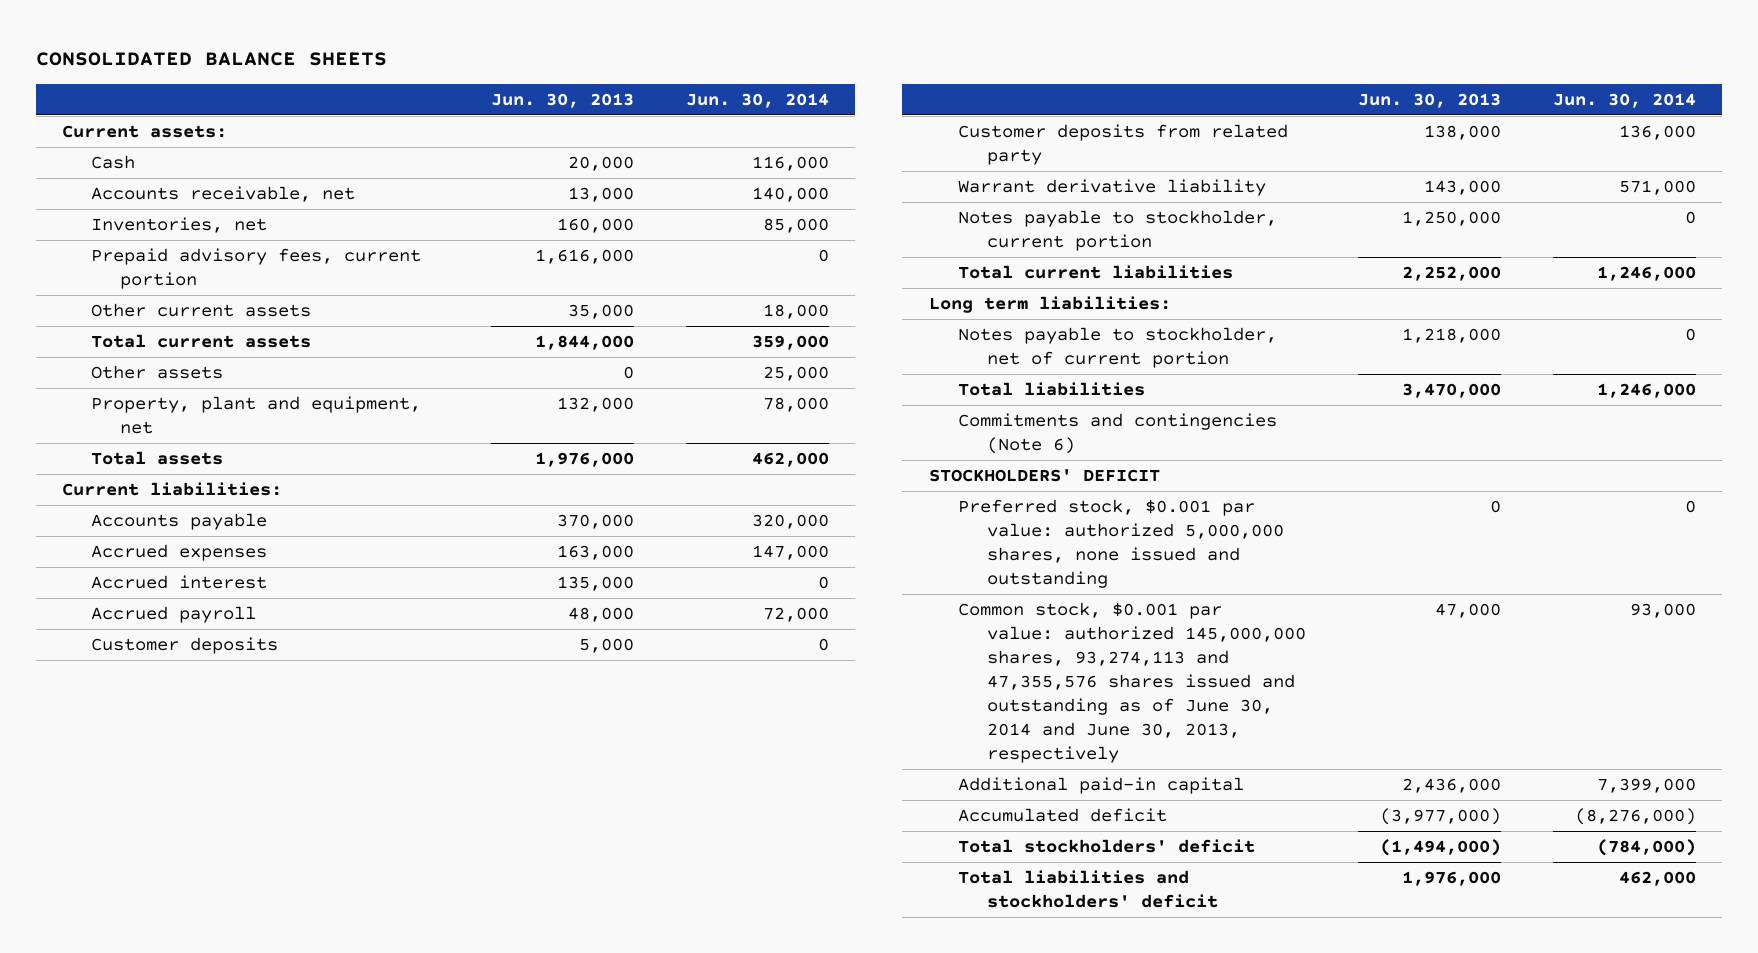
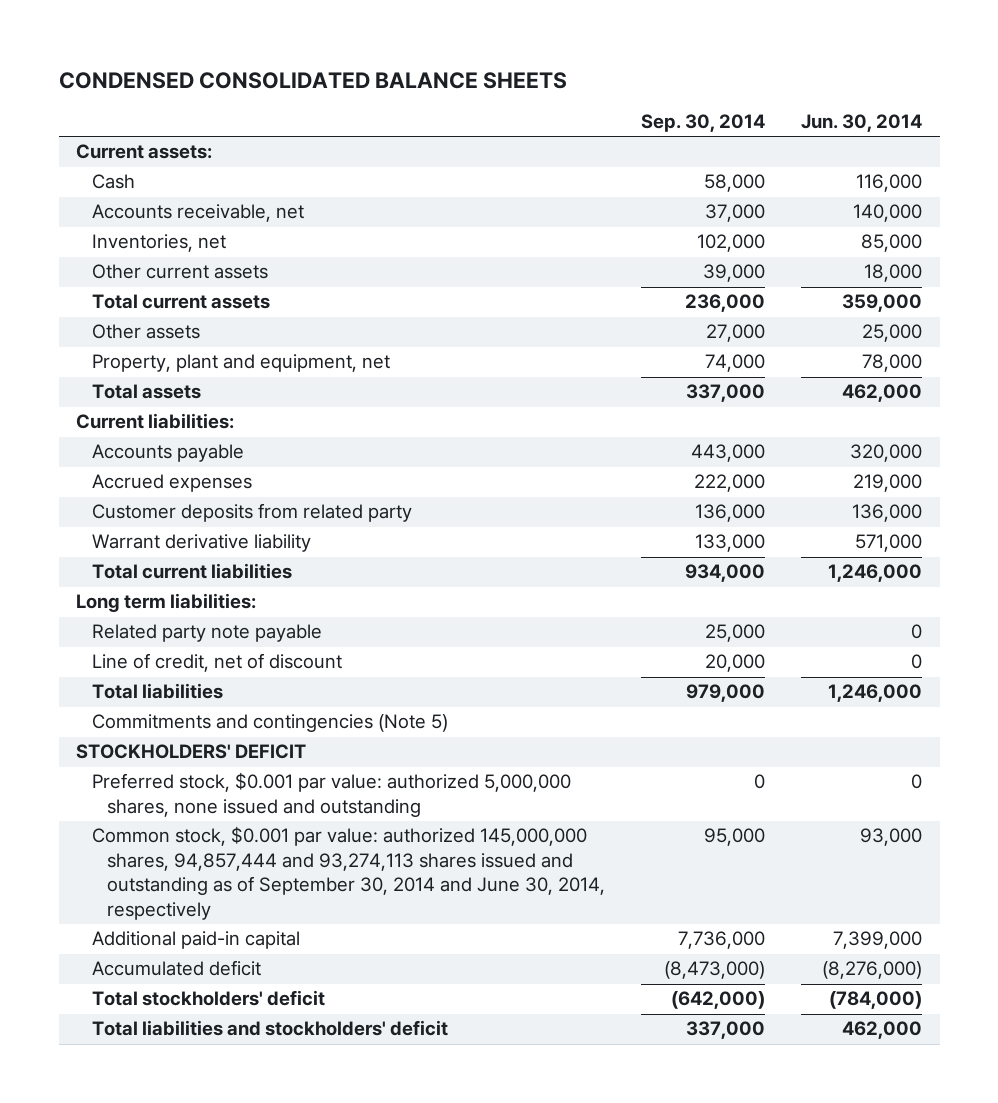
- CONSOLIDATED BALANCE SHEETS
+ CONDENSED CONSOLIDATED BALANCE SHEETS
- | Jun. 30, 2013 | Jun. 30, 2014
+ | Sep. 30, 2014 | Jun. 30, 2014
- Prepaid advisory fees, current portion | 1,616,000 | 0
- Accrued expenses | 163,000 | 147,000
- Accrued interest | 135,000 | 0
- Accrued payroll | 48,000 | 72,000
- Customer deposits | 5,000 | 0
+ Accrued expenses | 222,000 | 219,000
- Notes payable to stockholder, current portion | 1,250,000 | 0
- Notes payable to stockholder, net of current portion | 1,218,000 | 0
+ Related party note payable | 25,000 | 0
+ Line of credit, net of discount | 20,000 | 0
- Commitments and contingencies (Note 6)
+ Commitments and contingencies (Note 5)
- Common stock, $0.001 par value: authorized 145,000,000 shares, 93,274,113 and 47,355,576 shares issued and outstanding as of June 30, 2014 and June 30, 2013, respectively | 47,000 | 93,000
+ Common stock, $0.001 par value: authorized 145,000,000 shares, 94,857,444 and 93,274,113 shares issued and outstanding as of September 30, 2014 and June 30, 2014, respectively | 95,000 | 93,000

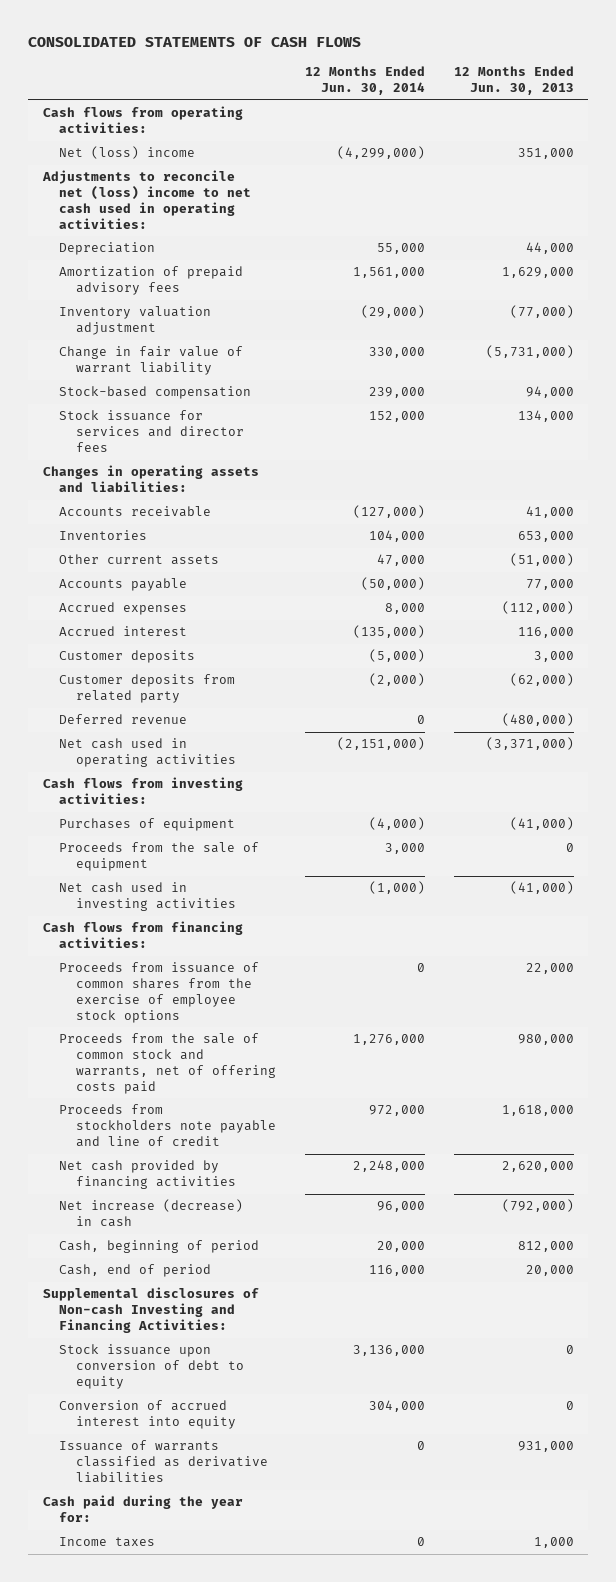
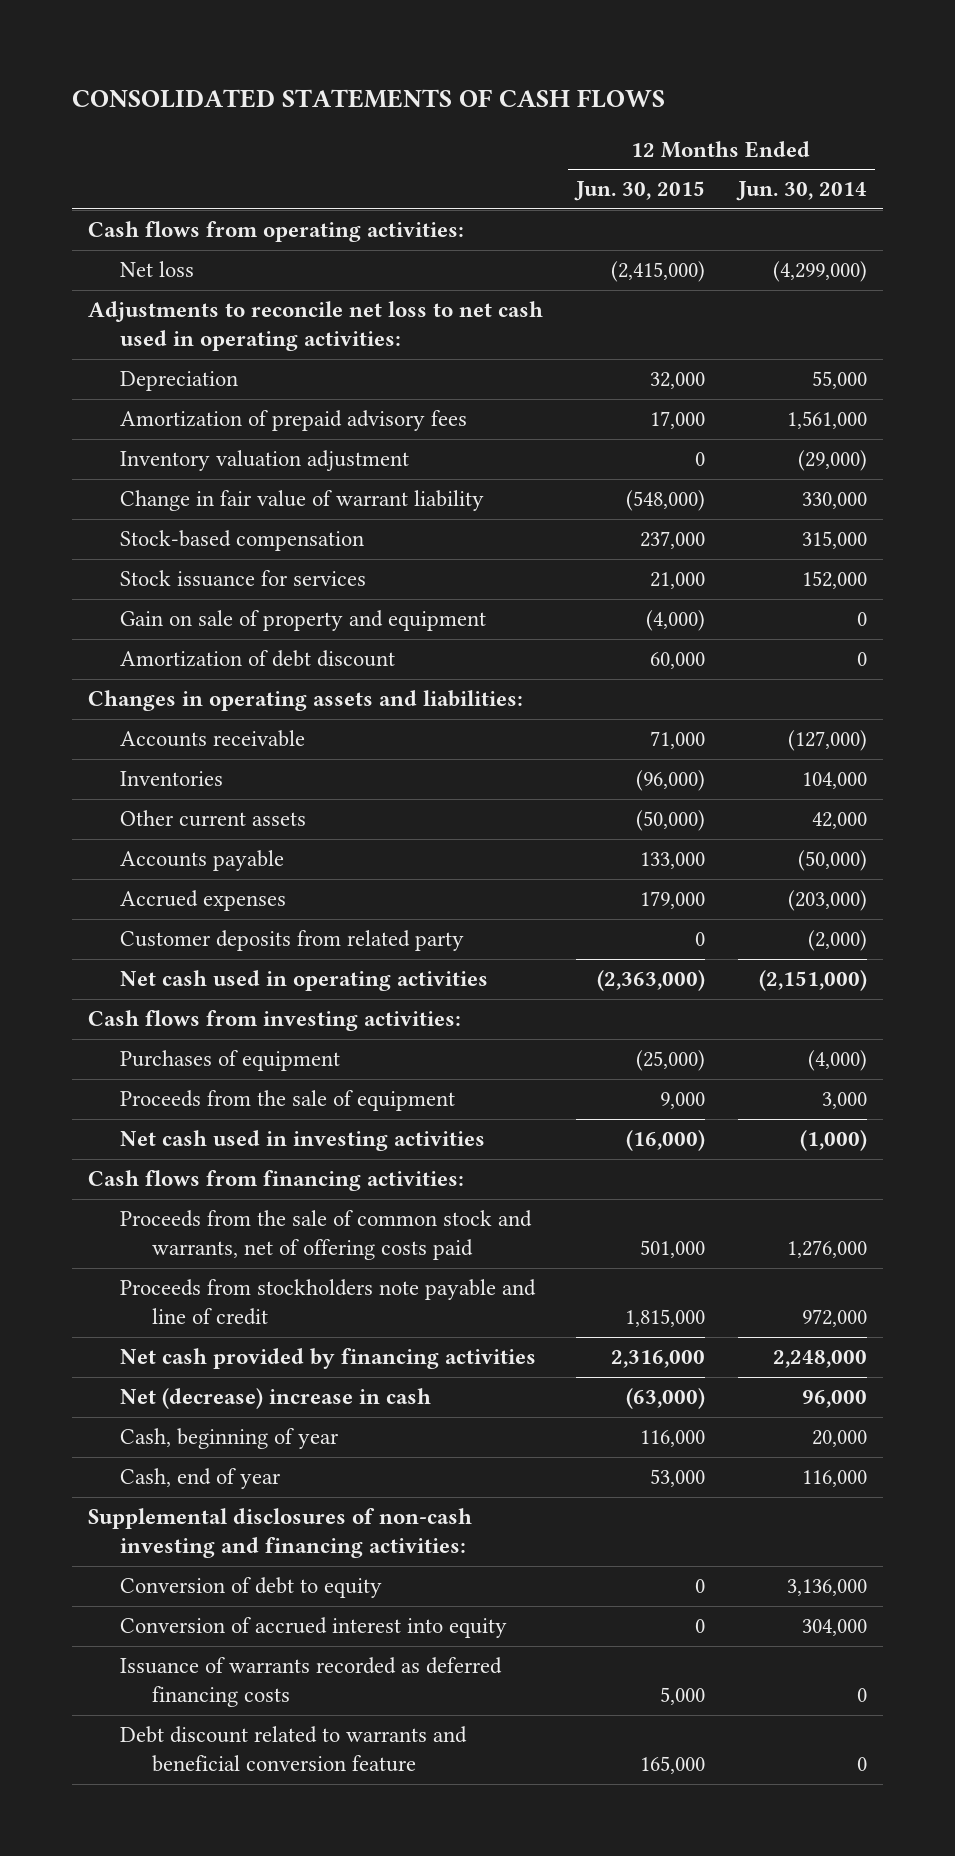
- | 12 Months Ended Jun. 30, 2014 | 12 Months Ended Jun. 30, 2013
+ | 12 Months Ended Jun. 30, 2015 | 12 Months Ended Jun. 30, 2014
- Net (loss) income | (4,299,000) | 351,000
- Adjustments to reconcile net (loss) income to net cash used in operating activities:
+ Net loss | (2,415,000) | (4,299,000)
+ Adjustments to reconcile net loss to net cash used in operating activities:
- Stock-based compensation | 239,000 | 94,000
- Stock issuance for services and director fees | 152,000 | 134,000
+ Stock-based compensation | 237,000 | 315,000
+ Stock issuance for services | 21,000 | 152,000
+ Gain on sale of property and equipment | (4,000) | 0
+ Amortization of debt discount | 60,000 | 0
- Other current assets | 47,000 | (51,000)
+ Other current assets | (50,000) | 42,000
- Accrued expenses | 8,000 | (112,000)
- Accrued interest | (135,000) | 116,000
- Customer deposits | (5,000) | 3,000
+ Accrued expenses | 179,000 | (203,000)
- Deferred revenue | 0 | (480,000)
- Proceeds from issuance of common shares from the exercise of employee stock options | 0 | 22,000
- Net increase (decrease) in cash | 96,000 | (792,000)
- Cash, beginning of period | 20,000 | 812,000
- Cash, end of period | 116,000 | 20,000
- Supplemental disclosures of Non-cash Investing and Financing Activities:
- Stock issuance upon conversion of debt to equity | 3,136,000 | 0
+ Net (decrease) increase in cash | (63,000) | 96,000
+ Cash, beginning of year | 116,000 | 20,000
+ Cash, end of year | 53,000 | 116,000
+ Supplemental disclosures of non-cash investing and financing activities:
+ Conversion of debt to equity | 0 | 3,136,000
- Issuance of warrants classified as derivative liabilities | 0 | 931,000
- Cash paid during the year for:
- Income taxes | 0 | 1,000
+ Issuance of warrants recorded as deferred financing costs | 5,000 | 0
+ Debt discount related to warrants and beneficial conversion feature | 165,000 | 0

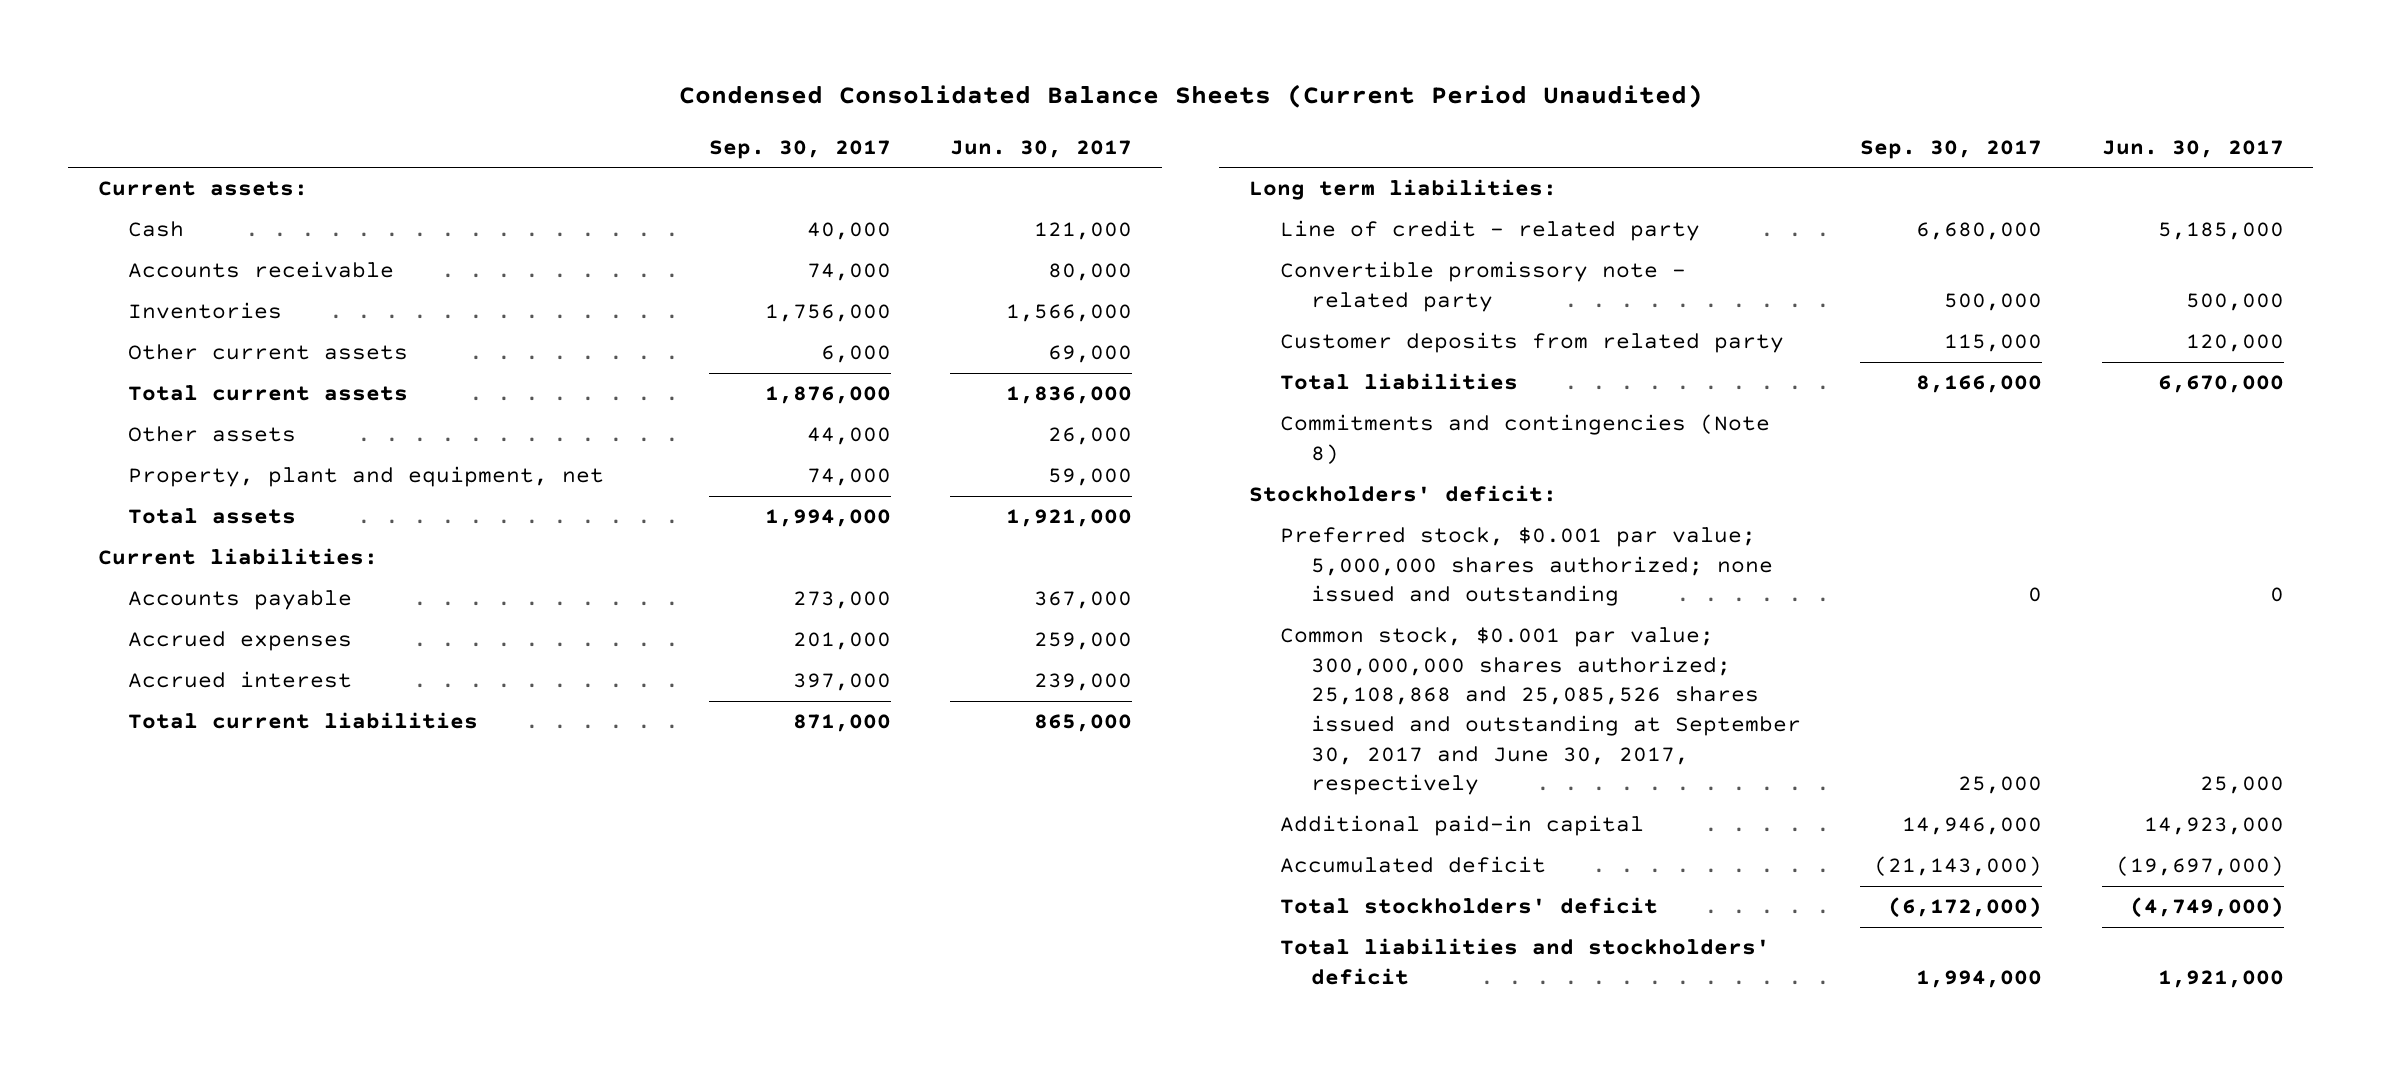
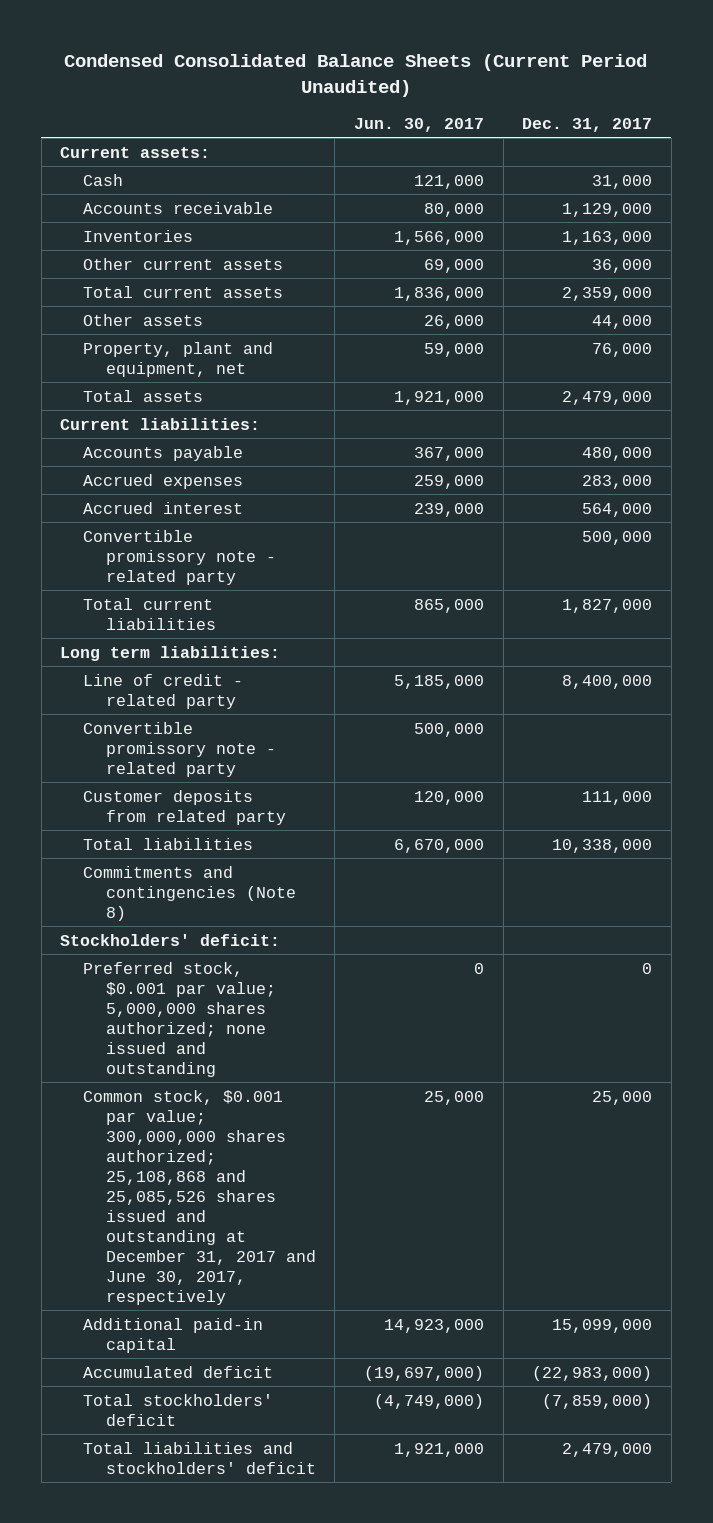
- | Sep. 30, 2017 | Jun. 30, 2017
+ | Jun. 30, 2017 | Dec. 31, 2017
+ Convertible promissory note - related party | | 500,000
- Common stock, $0.001 par value; 300,000,000 shares authorized; 25,108,868 and 25,085,526 shares issued and outstanding at September 30, 2017 and June 30, 2017, respectively | 25,000 | 25,000
+ Common stock, $0.001 par value; 300,000,000 shares authorized; 25,108,868 and 25,085,526 shares issued and outstanding at December 31, 2017 and June 30, 2017, respectively | 25,000 | 25,000

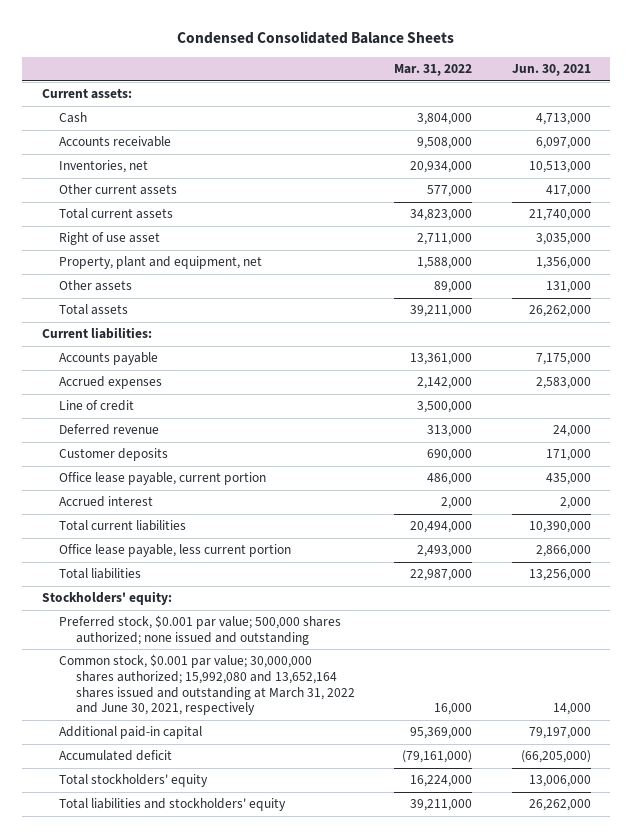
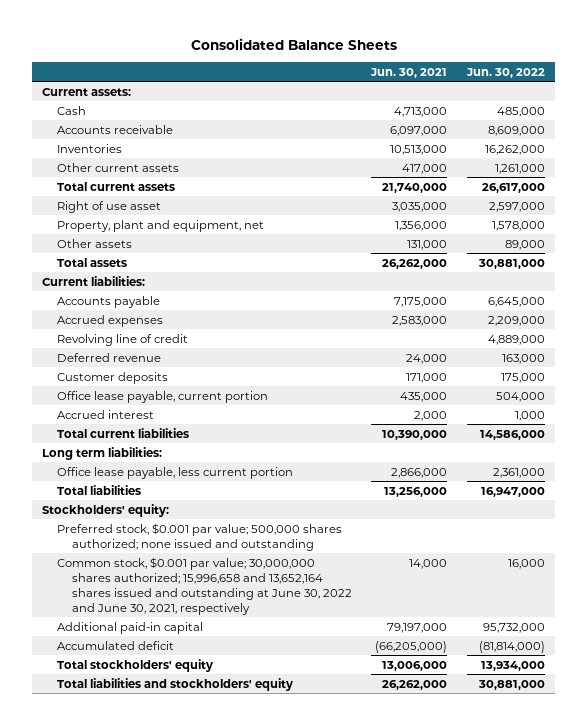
- Condensed Consolidated Balance Sheets
+ Consolidated Balance Sheets
- | Mar. 31, 2022 | Jun. 30, 2021
+ | Jun. 30, 2021 | Jun. 30, 2022
- Inventories, net | 20,934,000 | 10,513,000
+ Inventories | 10,513,000 | 16,262,000
- Line of credit | 3,500,000 |
+ Revolving line of credit | | 4,889,000
+ Long term liabilities:
- Common stock, $0.001 par value; 30,000,000 shares authorized; 15,992,080 and 13,652,164 shares issued and outstanding at March 31, 2022 and June 30, 2021, respectively | 16,000 | 14,000
+ Common stock, $0.001 par value; 30,000,000 shares authorized; 15,996,658 and 13,652,164 shares issued and outstanding at June 30, 2022 and June 30, 2021, respectively | 14,000 | 16,000

